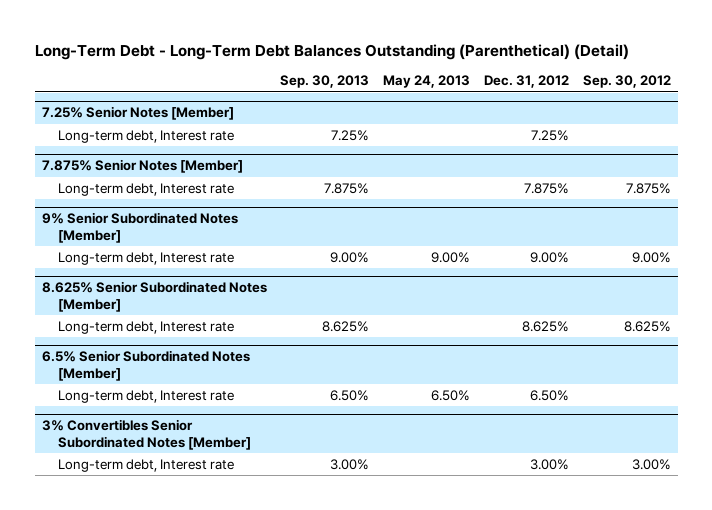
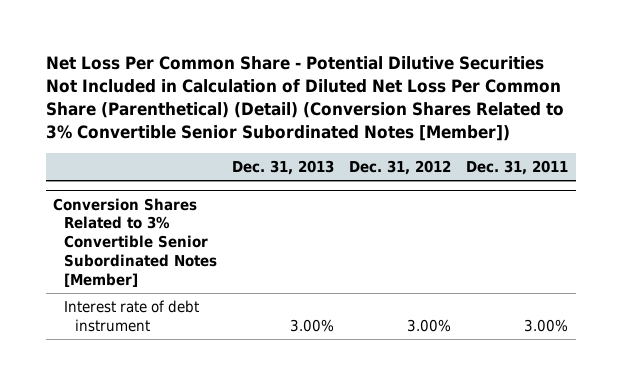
- Long-Term Debt - Long-Term Debt Balances Outstanding (Parenthetical) (Detail)
+ Net Loss Per Common Share - Potential Dilutive Securities Not Included in Calculation of Diluted Net Loss Per Common Share (Parenthetical) (Detail) (Conversion Shares Related to 3% Convertible Senior Subordinated Notes [Member])
- | Sep. 30, 2013 | May 24, 2013 | Dec. 31, 2012 | Sep. 30, 2012
+ | Dec. 31, 2013 | Dec. 31, 2012 | Dec. 31, 2011
- 7.25% Senior Notes [Member]
- Long-term debt, Interest rate | 7.25% | | 7.25% |
- 7.875% Senior Notes [Member]
- Long-term debt, Interest rate | 7.875% | | 7.875% | 7.875%
- 9% Senior Subordinated Notes [Member]
- Long-term debt, Interest rate | 9.00% | 9.00% | 9.00% | 9.00%
- 8.625% Senior Subordinated Notes [Member]
- Long-term debt, Interest rate | 8.625% | | 8.625% | 8.625%
- 6.5% Senior Subordinated Notes [Member]
- Long-term debt, Interest rate | 6.50% | 6.50% | 6.50% |
- 3% Convertibles Senior Subordinated Notes [Member]
- Long-term debt, Interest rate | 3.00% | | 3.00% | 3.00%
+ Conversion Shares Related to 3% Convertible Senior Subordinated Notes [Member]
+ Interest rate of debt instrument | 3.00% | 3.00% | 3.00%

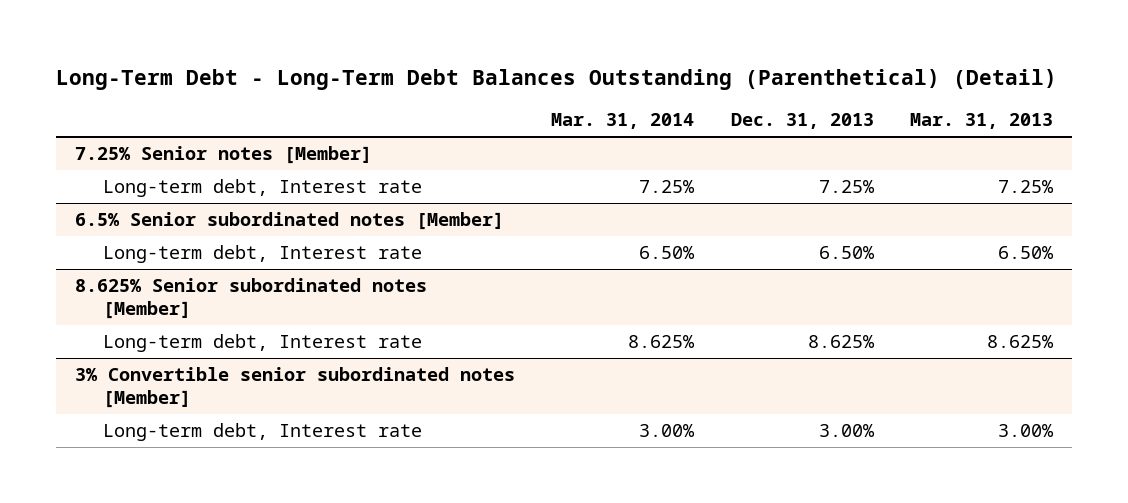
- Net Loss Per Common Share - Potential Dilutive Securities Not Included in Calculation of Diluted Net Loss Per Common Share (Parenthetical) (Detail) (Conversion Shares Related to 3% Convertible Senior Subordinated Notes [Member])
+ Long-Term Debt - Long-Term Debt Balances Outstanding (Parenthetical) (Detail)
- | Dec. 31, 2013 | Dec. 31, 2012 | Dec. 31, 2011
+ | Mar. 31, 2014 | Dec. 31, 2013 | Mar. 31, 2013
- Conversion Shares Related to 3% Convertible Senior Subordinated Notes [Member]
- Interest rate of debt instrument | 3.00% | 3.00% | 3.00%
+ 7.25% Senior notes [Member]
+ Long-term debt, Interest rate | 7.25% | 7.25% | 7.25%
+ 6.5% Senior subordinated notes [Member]
+ Long-term debt, Interest rate | 6.50% | 6.50% | 6.50%
+ 8.625% Senior subordinated notes [Member]
+ Long-term debt, Interest rate | 8.625% | 8.625% | 8.625%
+ 3% Convertible senior subordinated notes [Member]
+ Long-term debt, Interest rate | 3.00% | 3.00% | 3.00%

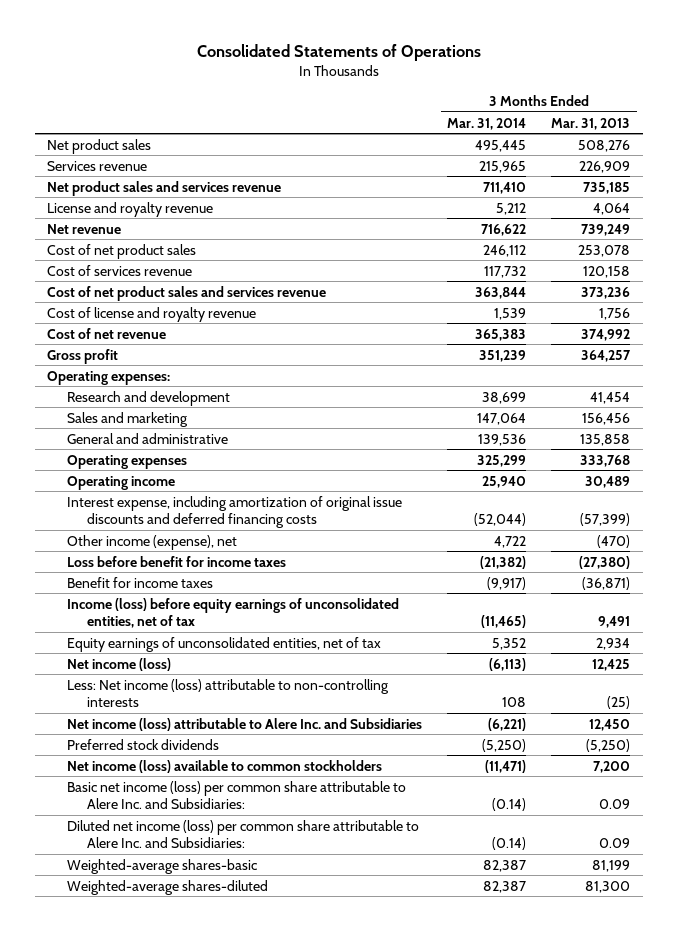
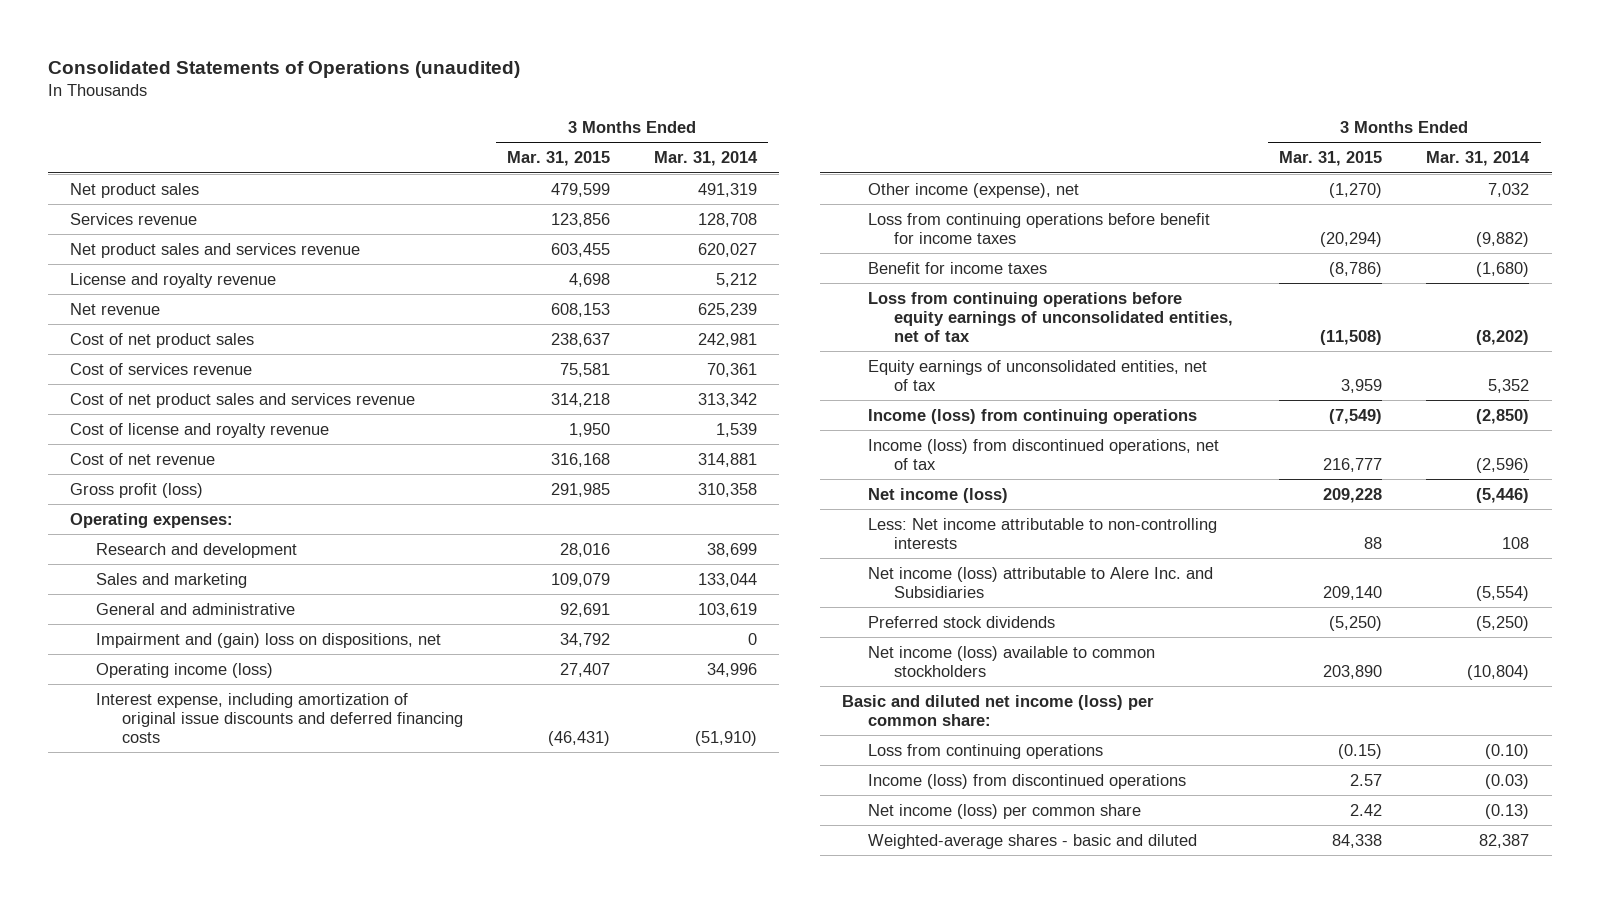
- Consolidated Statements of Operations
+ Consolidated Statements of Operations (unaudited)
- | 3 Months Ended Mar. 31, 2014 | 3 Months Ended Mar. 31, 2013
+ | 3 Months Ended Mar. 31, 2015 | 3 Months Ended Mar. 31, 2014
- Net product sales | 495,445 | 508,276
- Services revenue | 215,965 | 226,909
- Net product sales and services revenue | 711,410 | 735,185
+ Net product sales | 479,599 | 491,319
+ Services revenue | 123,856 | 128,708
+ Net product sales and services revenue | 603,455 | 620,027
- Net revenue | 716,622 | 739,249
- Cost of net product sales | 246,112 | 253,078
- Cost of services revenue | 117,732 | 120,158
- Cost of net product sales and services revenue | 363,844 | 373,236
+ Net revenue | 608,153 | 625,239
+ Cost of net product sales | 238,637 | 242,981
+ Cost of services revenue | 75,581 | 70,361
+ Cost of net product sales and services revenue | 314,218 | 313,342
- Cost of net revenue | 365,383 | 374,992
- Gross profit | 351,239 | 364,257
+ Cost of net revenue | 316,168 | 314,881
+ Gross profit (loss) | 291,985 | 310,358
- Sales and marketing | 147,064 | 156,456
- General and administrative | 139,536 | 135,858
- Operating expenses | 325,299 | 333,768
- Operating income | 25,940 | 30,489
- Interest expense, including amortization of original issue discounts and deferred financing costs | (52,044) | (57,399)
- Other income (expense), net | 4,722 | (470)
- Loss before benefit for income taxes | (21,382) | (27,380)
- Benefit for income taxes | (9,917) | (36,871)
- Income (loss) before equity earnings of unconsolidated entities, net of tax | (11,465) | 9,491
+ Sales and marketing | 109,079 | 133,044
+ General and administrative | 92,691 | 103,619
+ Impairment and (gain) loss on dispositions, net | 34,792 | 0
+ Operating income (loss) | 27,407 | 34,996
+ Interest expense, including amortization of original issue discounts and deferred financing costs | (46,431) | (51,910)
+ Other income (expense), net | (1,270) | 7,032
+ Loss from continuing operations before benefit for income taxes | (20,294) | (9,882)
+ Benefit for income taxes | (8,786) | (1,680)
+ Loss from continuing operations before equity earnings of unconsolidated entities, net of tax | (11,508) | (8,202)
- Net income (loss) | (6,113) | 12,425
- Less: Net income (loss) attributable to non-controlling interests | 108 | (25)
- Net income (loss) attributable to Alere Inc. and Subsidiaries | (6,221) | 12,450
+ Income (loss) from continuing operations | (7,549) | (2,850)
+ Income (loss) from discontinued operations, net of tax | 216,777 | (2,596)
+ Net income (loss) | 209,228 | (5,446)
+ Less: Net income attributable to non-controlling interests | 88 | 108
+ Net income (loss) attributable to Alere Inc. and Subsidiaries | 209,140 | (5,554)
- Net income (loss) available to common stockholders | (11,471) | 7,200
- Basic net income (loss) per common share attributable to Alere Inc. and Subsidiaries: | (0.14) | 0.09
- Diluted net income (loss) per common share attributable to Alere Inc. and Subsidiaries: | (0.14) | 0.09
- Weighted-average shares-basic | 82,387 | 81,199
- Weighted-average shares-diluted | 82,387 | 81,300
+ Net income (loss) available to common stockholders | 203,890 | (10,804)
+ Basic and diluted net income (loss) per common share:
+ Loss from continuing operations | (0.15) | (0.10)
+ Income (loss) from discontinued operations | 2.57 | (0.03)
+ Net income (loss) per common share | 2.42 | (0.13)
+ Weighted-average shares - basic and diluted | 84,338 | 82,387

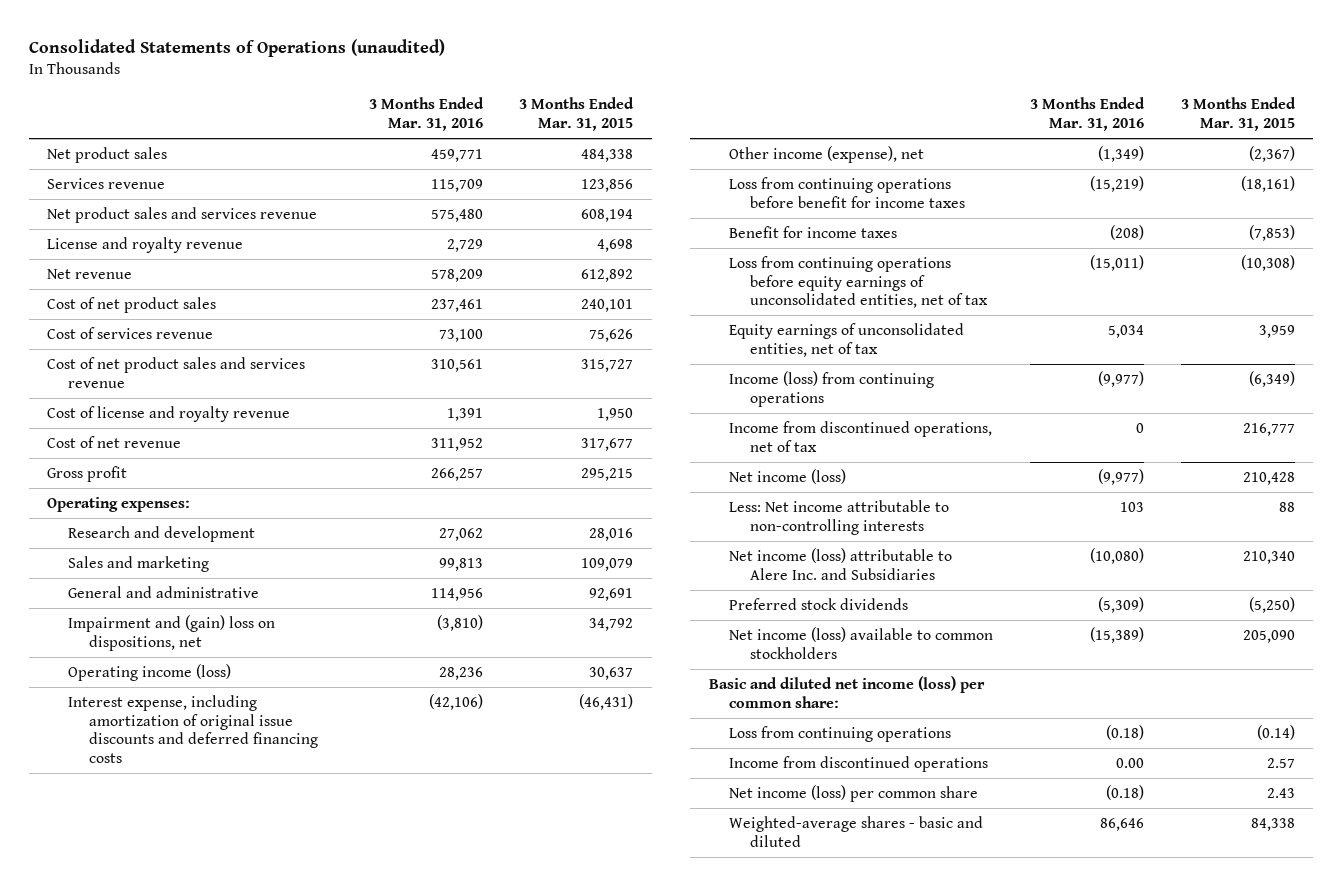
- | 3 Months Ended Mar. 31, 2015 | 3 Months Ended Mar. 31, 2014
+ | 3 Months Ended Mar. 31, 2016 | 3 Months Ended Mar. 31, 2015
- Net product sales | 479,599 | 491,319
+ Net product sales | 459,771 | 484,338
- Net product sales and services revenue | 603,455 | 620,027
+ Net product sales and services revenue | 575,480 | 608,194
- Net revenue | 608,153 | 625,239
- Cost of net product sales | 238,637 | 242,981
- Cost of services revenue | 75,581 | 70,361
- Cost of net product sales and services revenue | 314,218 | 313,342
+ Net revenue | 578,209 | 612,892
+ Cost of net product sales | 237,461 | 240,101
+ Cost of services revenue | 73,100 | 75,626
+ Cost of net product sales and services revenue | 310,561 | 315,727
- Cost of net revenue | 316,168 | 314,881
- Gross profit (loss) | 291,985 | 310,358
+ Cost of net revenue | 311,952 | 317,677
+ Gross profit | 266,257 | 295,215
- Operating income (loss) | 27,407 | 34,996
+ Operating income (loss) | 28,236 | 30,637
- Other income (expense), net | (1,270) | 7,032
- Loss from continuing operations before benefit for income taxes | (20,294) | (9,882)
- Benefit for income taxes | (8,786) | (1,680)
- Loss from continuing operations before equity earnings of unconsolidated entities, net of tax | (11,508) | (8,202)
+ Other income (expense), net | (1,349) | (2,367)
+ Loss from continuing operations before benefit for income taxes | (15,219) | (18,161)
+ Benefit for income taxes | (208) | (7,853)
+ Loss from continuing operations before equity earnings of unconsolidated entities, net of tax | (15,011) | (10,308)
- Income (loss) from continuing operations | (7,549) | (2,850)
- Income (loss) from discontinued operations, net of tax | 216,777 | (2,596)
- Net income (loss) | 209,228 | (5,446)
+ Income (loss) from continuing operations | (9,977) | (6,349)
+ Income from discontinued operations, net of tax | 0 | 216,777
+ Net income (loss) | (9,977) | 210,428
- Net income (loss) attributable to Alere Inc. and Subsidiaries | 209,140 | (5,554)
+ Net income (loss) attributable to Alere Inc. and Subsidiaries | (10,080) | 210,340
- Net income (loss) available to common stockholders | 203,890 | (10,804)
+ Net income (loss) available to common stockholders | (15,389) | 205,090
- Loss from continuing operations | (0.15) | (0.10)
- Income (loss) from discontinued operations | 2.57 | (0.03)
- Net income (loss) per common share | 2.42 | (0.13)
+ Loss from continuing operations | (0.18) | (0.14)
+ Income from discontinued operations | 0.00 | 2.57
+ Net income (loss) per common share | (0.18) | 2.43

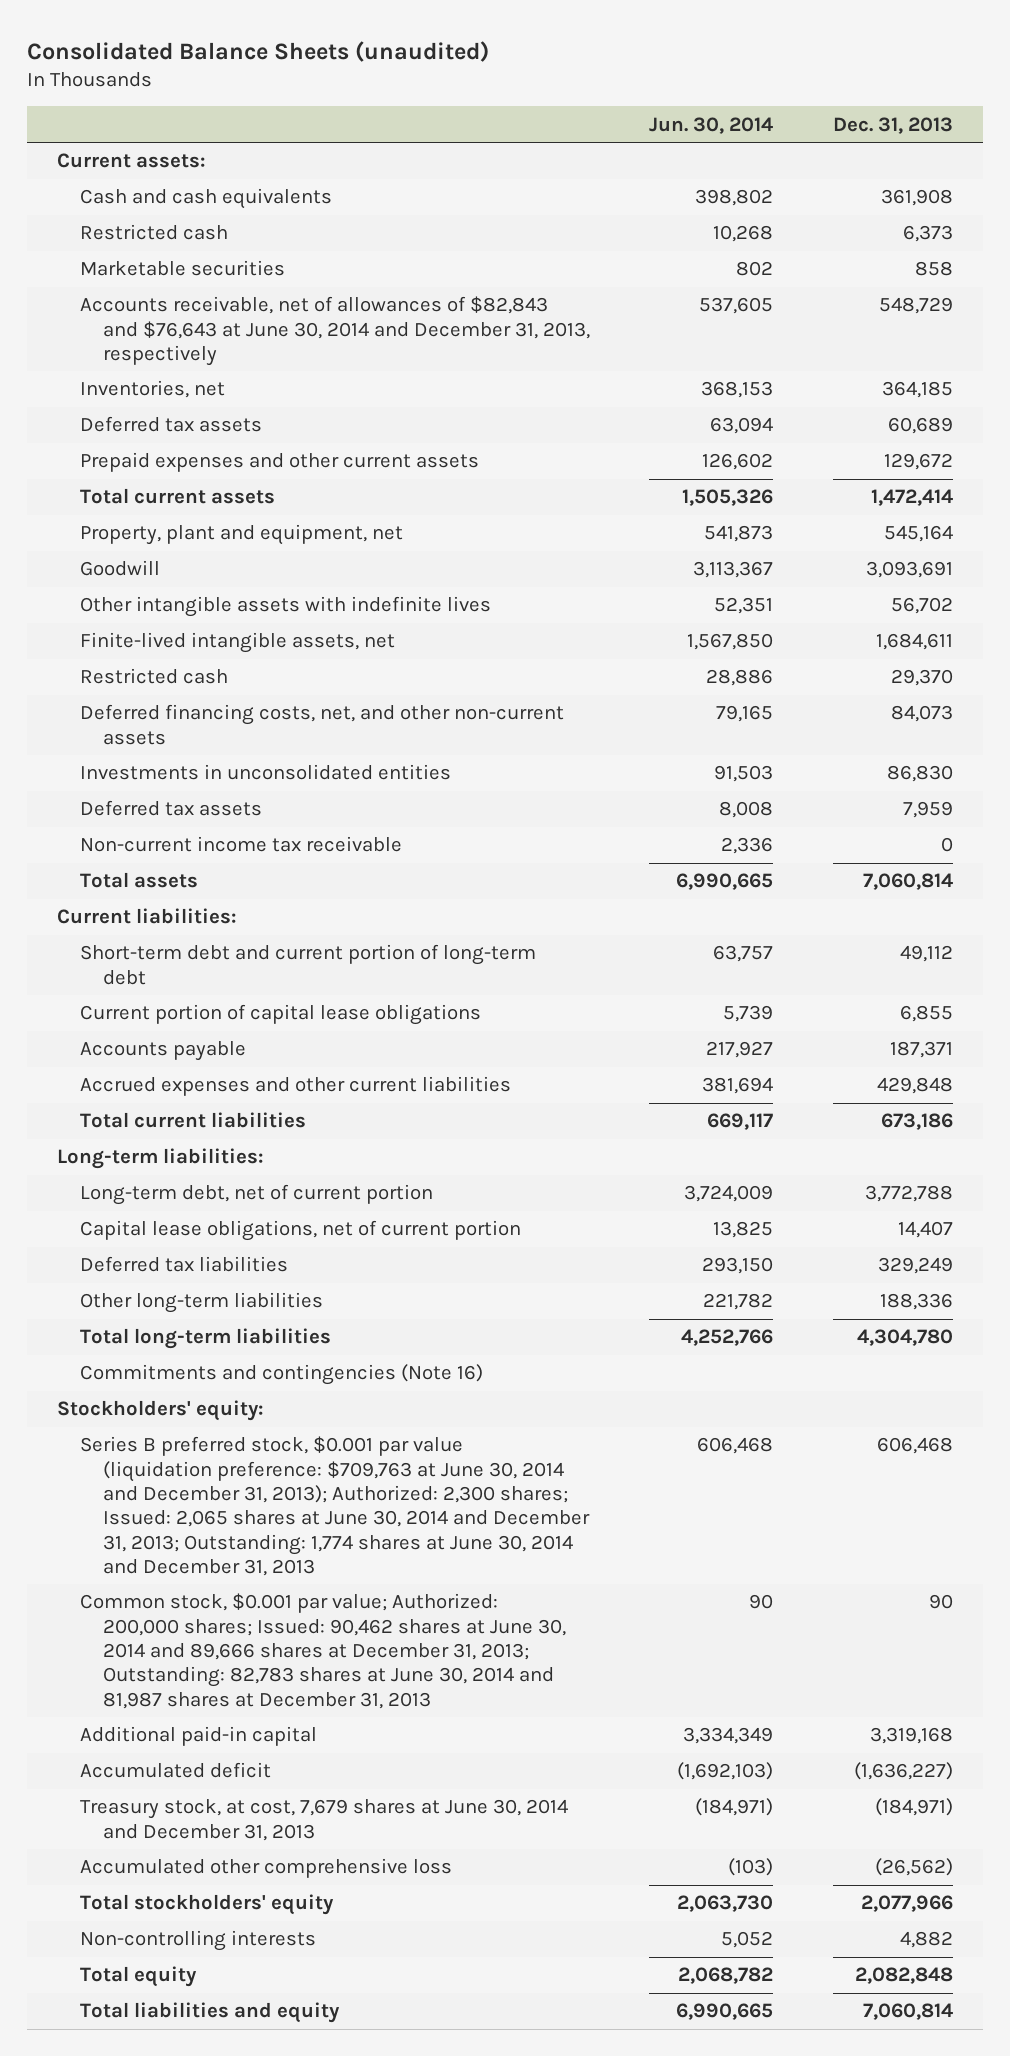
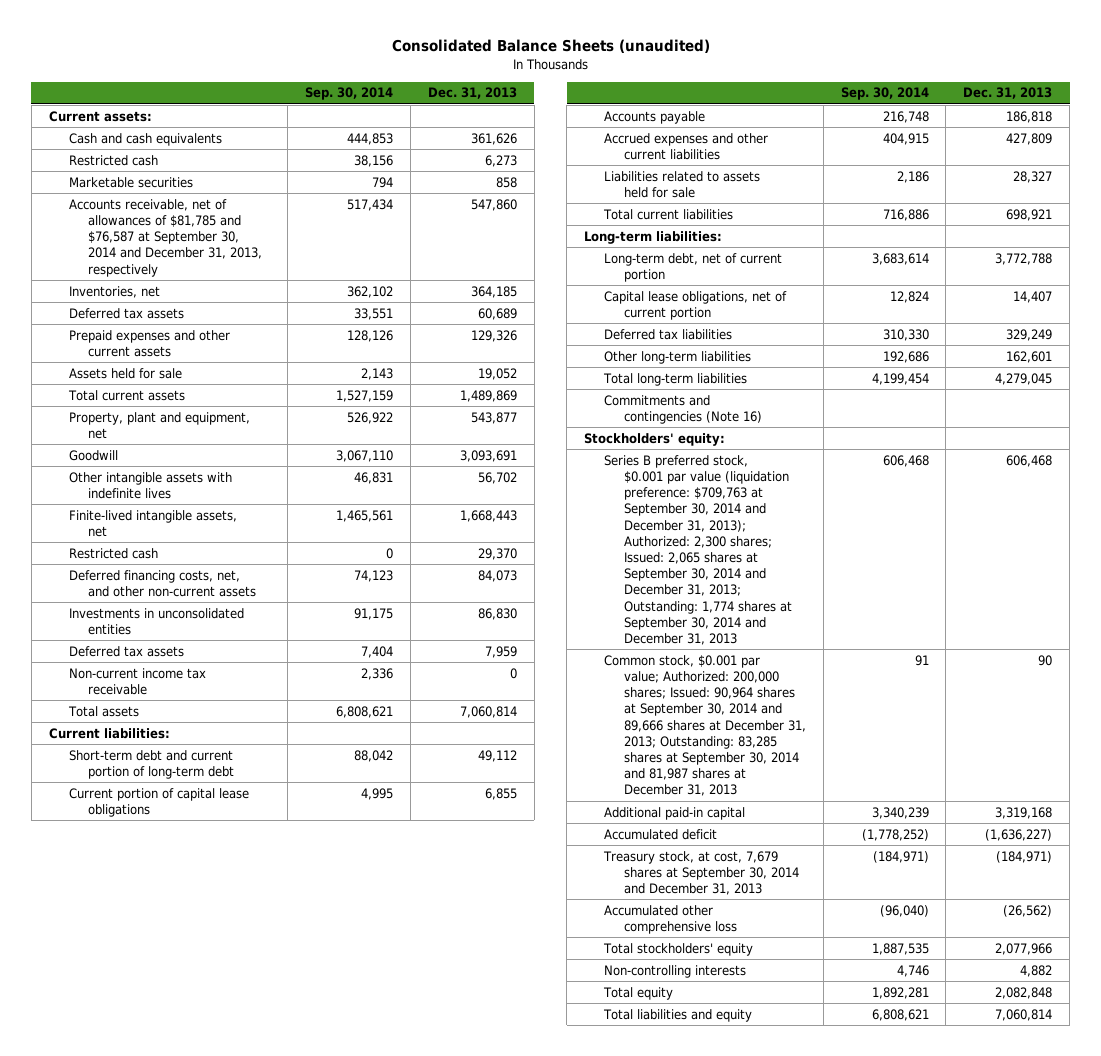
- | Jun. 30, 2014 | Dec. 31, 2013
+ | Sep. 30, 2014 | Dec. 31, 2013
- Cash and cash equivalents | 398,802 | 361,908
- Restricted cash | 10,268 | 6,373
+ Cash and cash equivalents | 444,853 | 361,626
+ Restricted cash | 38,156 | 6,273
- Accounts receivable, net of allowances of $82,843 and $76,643 at June 30, 2014 and December 31, 2013, respectively | 537,605 | 548,729
+ Accounts receivable, net of allowances of $81,785 and $76,587 at September 30, 2014 and December 31, 2013, respectively | 517,434 | 547,860
- Prepaid expenses and other current assets | 126,602 | 129,672
- Total current assets | 1,505,326 | 1,472,414
- Property, plant and equipment, net | 541,873 | 545,164
+ Prepaid expenses and other current assets | 128,126 | 129,326
+ Assets held for sale | 2,143 | 19,052
+ Total current assets | 1,527,159 | 1,489,869
+ Property, plant and equipment, net | 526,922 | 543,877
- Finite-lived intangible assets, net | 1,567,850 | 1,684,611
+ Finite-lived intangible assets, net | 1,465,561 | 1,668,443
- Accounts payable | 217,927 | 187,371
- Accrued expenses and other current liabilities | 381,694 | 429,848
- Total current liabilities | 669,117 | 673,186
+ Accounts payable | 216,748 | 186,818
+ Accrued expenses and other current liabilities | 404,915 | 427,809
+ Liabilities related to assets held for sale | 2,186 | 28,327
+ Total current liabilities | 716,886 | 698,921
- Other long-term liabilities | 221,782 | 188,336
- Total long-term liabilities | 4,252,766 | 4,304,780
+ Other long-term liabilities | 192,686 | 162,601
+ Total long-term liabilities | 4,199,454 | 4,279,045
- Series B preferred stock, $0.001 par value (liquidation preference: $709,763 at June 30, 2014 and December 31, 2013); Authorized: 2,300 shares; Issued: 2,065 shares at June 30, 2014 and December 31, 2013; Outstanding: 1,774 shares at June 30, 2014 and December 31, 2013 | 606,468 | 606,468
- Common stock, $0.001 par value; Authorized: 200,000 shares; Issued: 90,462 shares at June 30, 2014 and 89,666 shares at December 31, 2013; Outstanding: 82,783 shares at June 30, 2014 and 81,987 shares at December 31, 2013 | 90 | 90
+ Series B preferred stock, $0.001 par value (liquidation preference: $709,763 at September 30, 2014 and December 31, 2013); Authorized: 2,300 shares; Issued: 2,065 shares at September 30, 2014 and December 31, 2013; Outstanding: 1,774 shares at September 30, 2014 and December 31, 2013 | 606,468 | 606,468
+ Common stock, $0.001 par value; Authorized: 200,000 shares; Issued: 90,964 shares at September 30, 2014 and 89,666 shares at December 31, 2013; Outstanding: 83,285 shares at September 30, 2014 and 81,987 shares at December 31, 2013 | 91 | 90
- Treasury stock, at cost, 7,679 shares at June 30, 2014 and December 31, 2013 | (184,971) | (184,971)
+ Treasury stock, at cost, 7,679 shares at September 30, 2014 and December 31, 2013 | (184,971) | (184,971)

